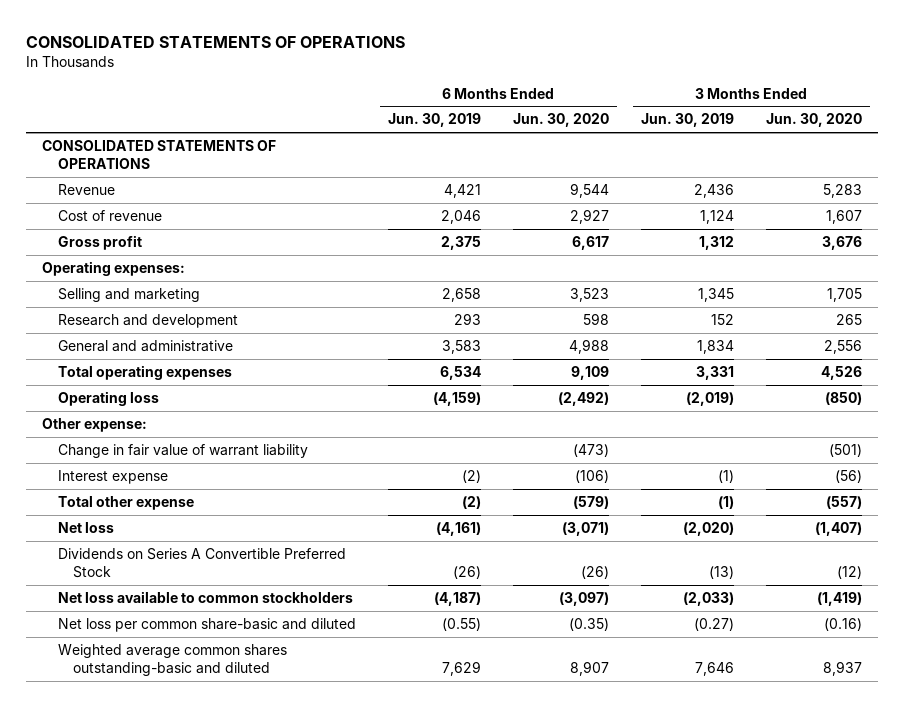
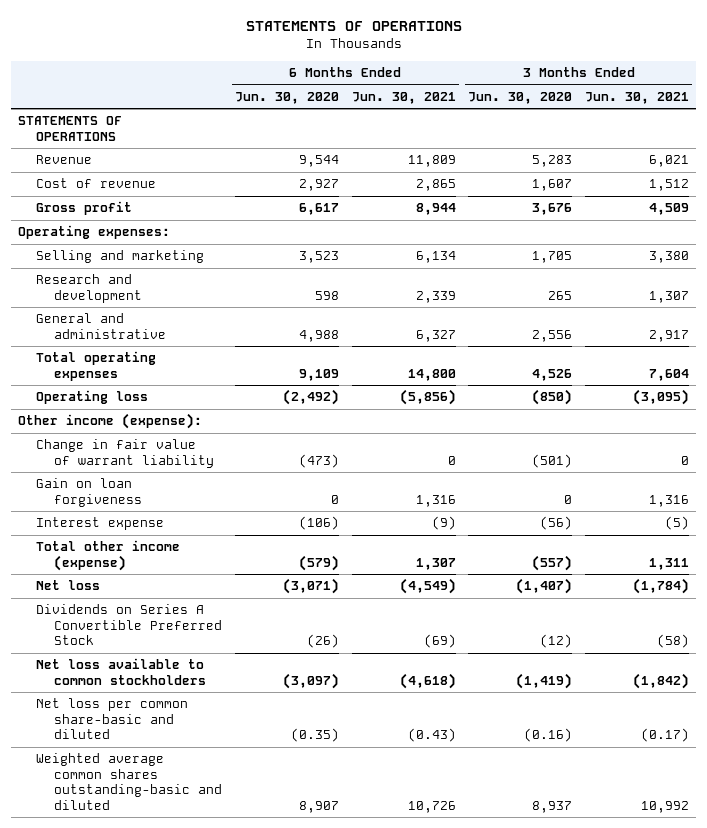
- CONSOLIDATED STATEMENTS OF OPERATIONS
+ STATEMENTS OF OPERATIONS
- | 6 Months Ended Jun. 30, 2019 | 6 Months Ended Jun. 30, 2020 | 3 Months Ended Jun. 30, 2019 | 3 Months Ended Jun. 30, 2020
+ | 6 Months Ended Jun. 30, 2020 | 6 Months Ended Jun. 30, 2021 | 3 Months Ended Jun. 30, 2020 | 3 Months Ended Jun. 30, 2021
- CONSOLIDATED STATEMENTS OF OPERATIONS
+ STATEMENTS OF OPERATIONS
- Other expense:
+ Other income (expense):
+ Gain on loan forgiveness | 0 | 1,316 | 0 | 1,316
- Total other expense | (2) | (579) | (1) | (557)
+ Total other income (expense) | (579) | 1,307 | (557) | 1,311

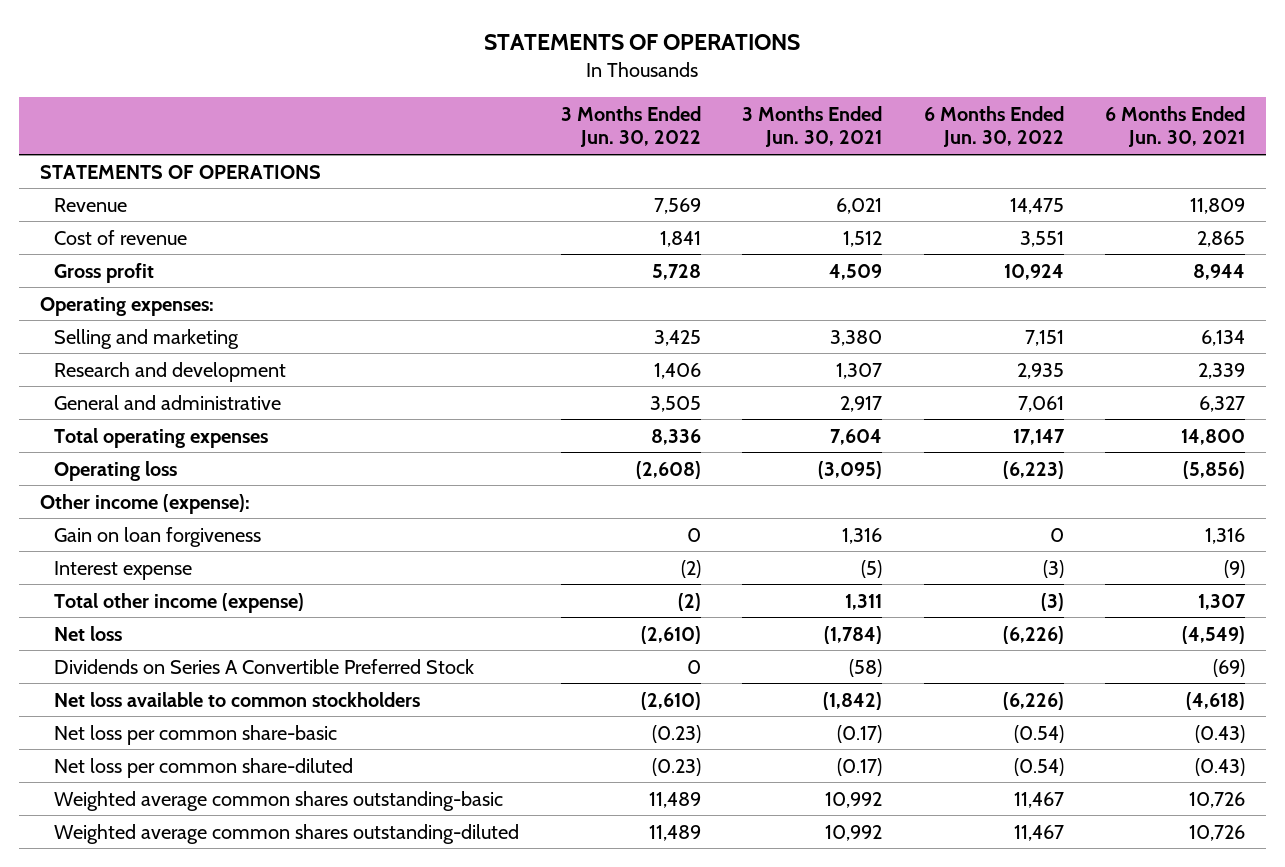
- | 6 Months Ended Jun. 30, 2020 | 6 Months Ended Jun. 30, 2021 | 3 Months Ended Jun. 30, 2020 | 3 Months Ended Jun. 30, 2021
+ | 3 Months Ended Jun. 30, 2022 | 3 Months Ended Jun. 30, 2021 | 6 Months Ended Jun. 30, 2022 | 6 Months Ended Jun. 30, 2021
- Change in fair value of warrant liability | (473) | 0 | (501) | 0
- Net loss per common share-basic and diluted | (0.35) | (0.43) | (0.16) | (0.17)
- Weighted average common shares outstanding-basic and diluted | 8,907 | 10,726 | 8,937 | 10,992
+ Net loss per common share-basic | (0.23) | (0.17) | (0.54) | (0.43)
+ Net loss per common share-diluted | (0.23) | (0.17) | (0.54) | (0.43)
+ Weighted average common shares outstanding-basic | 11,489 | 10,992 | 11,467 | 10,726
+ Weighted average common shares outstanding-diluted | 11,489 | 10,992 | 11,467 | 10,726

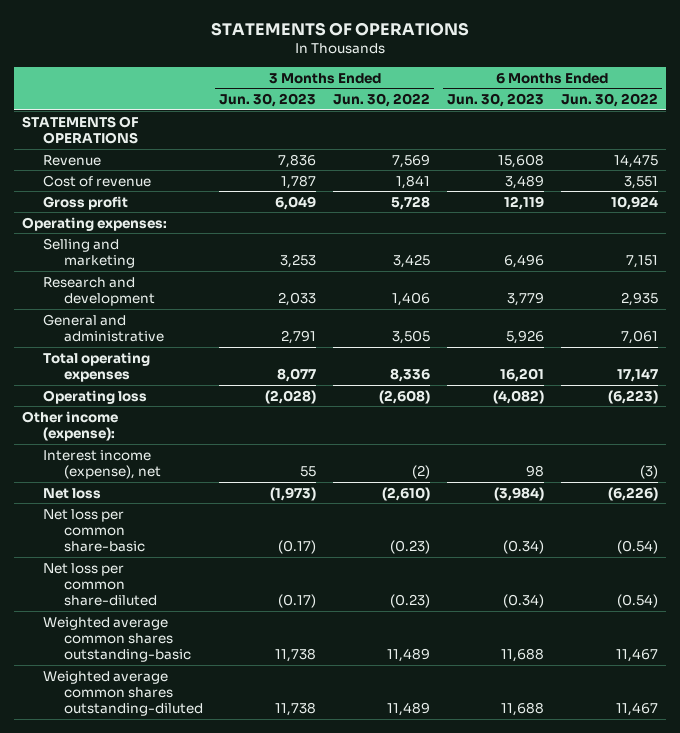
- | 3 Months Ended Jun. 30, 2022 | 3 Months Ended Jun. 30, 2021 | 6 Months Ended Jun. 30, 2022 | 6 Months Ended Jun. 30, 2021
+ | 3 Months Ended Jun. 30, 2023 | 3 Months Ended Jun. 30, 2022 | 6 Months Ended Jun. 30, 2023 | 6 Months Ended Jun. 30, 2022
- Gain on loan forgiveness | 0 | 1,316 | 0 | 1,316
- Interest expense | (2) | (5) | (3) | (9)
- Total other income (expense) | (2) | 1,311 | (3) | 1,307
+ Interest income (expense), net | 55 | (2) | 98 | (3)
- Dividends on Series A Convertible Preferred Stock | 0 | (58) | | (69)
- Net loss available to common stockholders | (2,610) | (1,842) | (6,226) | (4,618)

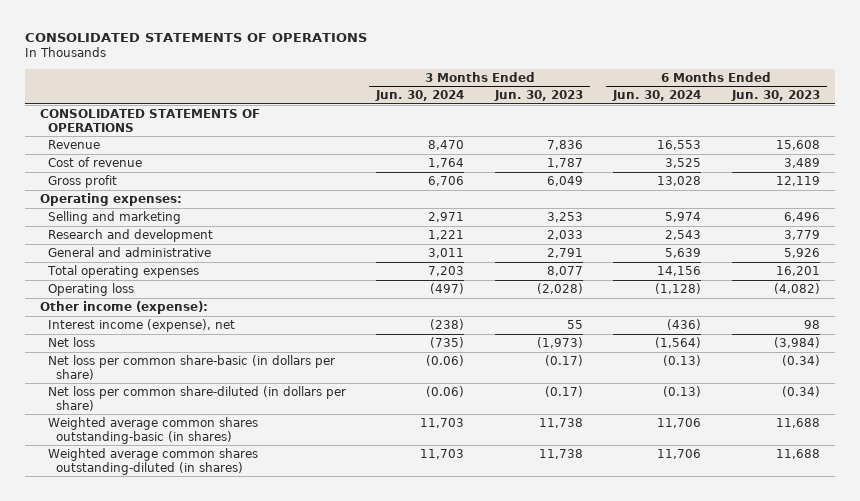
- STATEMENTS OF OPERATIONS
+ CONSOLIDATED STATEMENTS OF OPERATIONS
- | 3 Months Ended Jun. 30, 2023 | 3 Months Ended Jun. 30, 2022 | 6 Months Ended Jun. 30, 2023 | 6 Months Ended Jun. 30, 2022
+ | 3 Months Ended Jun. 30, 2024 | 3 Months Ended Jun. 30, 2023 | 6 Months Ended Jun. 30, 2024 | 6 Months Ended Jun. 30, 2023
- STATEMENTS OF OPERATIONS
+ CONSOLIDATED STATEMENTS OF OPERATIONS
- Net loss per common share-basic | (0.17) | (0.23) | (0.34) | (0.54)
- Net loss per common share-diluted | (0.17) | (0.23) | (0.34) | (0.54)
- Weighted average common shares outstanding-basic | 11,738 | 11,489 | 11,688 | 11,467
- Weighted average common shares outstanding-diluted | 11,738 | 11,489 | 11,688 | 11,467
+ Net loss per common share-basic (in dollars per share) | (0.06) | (0.17) | (0.13) | (0.34)
+ Net loss per common share-diluted (in dollars per share) | (0.06) | (0.17) | (0.13) | (0.34)
+ Weighted average common shares outstanding-basic (in shares) | 11,703 | 11,738 | 11,706 | 11,688
+ Weighted average common shares outstanding-diluted (in shares) | 11,703 | 11,738 | 11,706 | 11,688

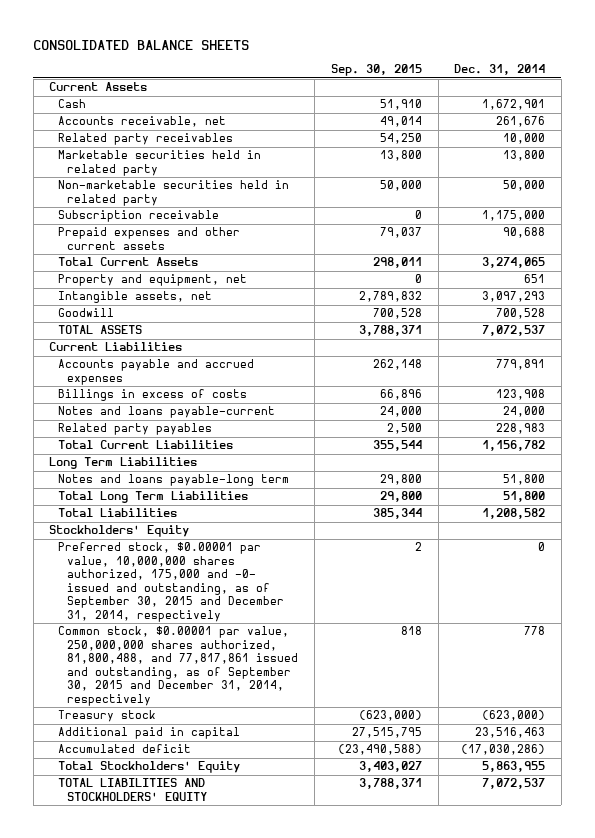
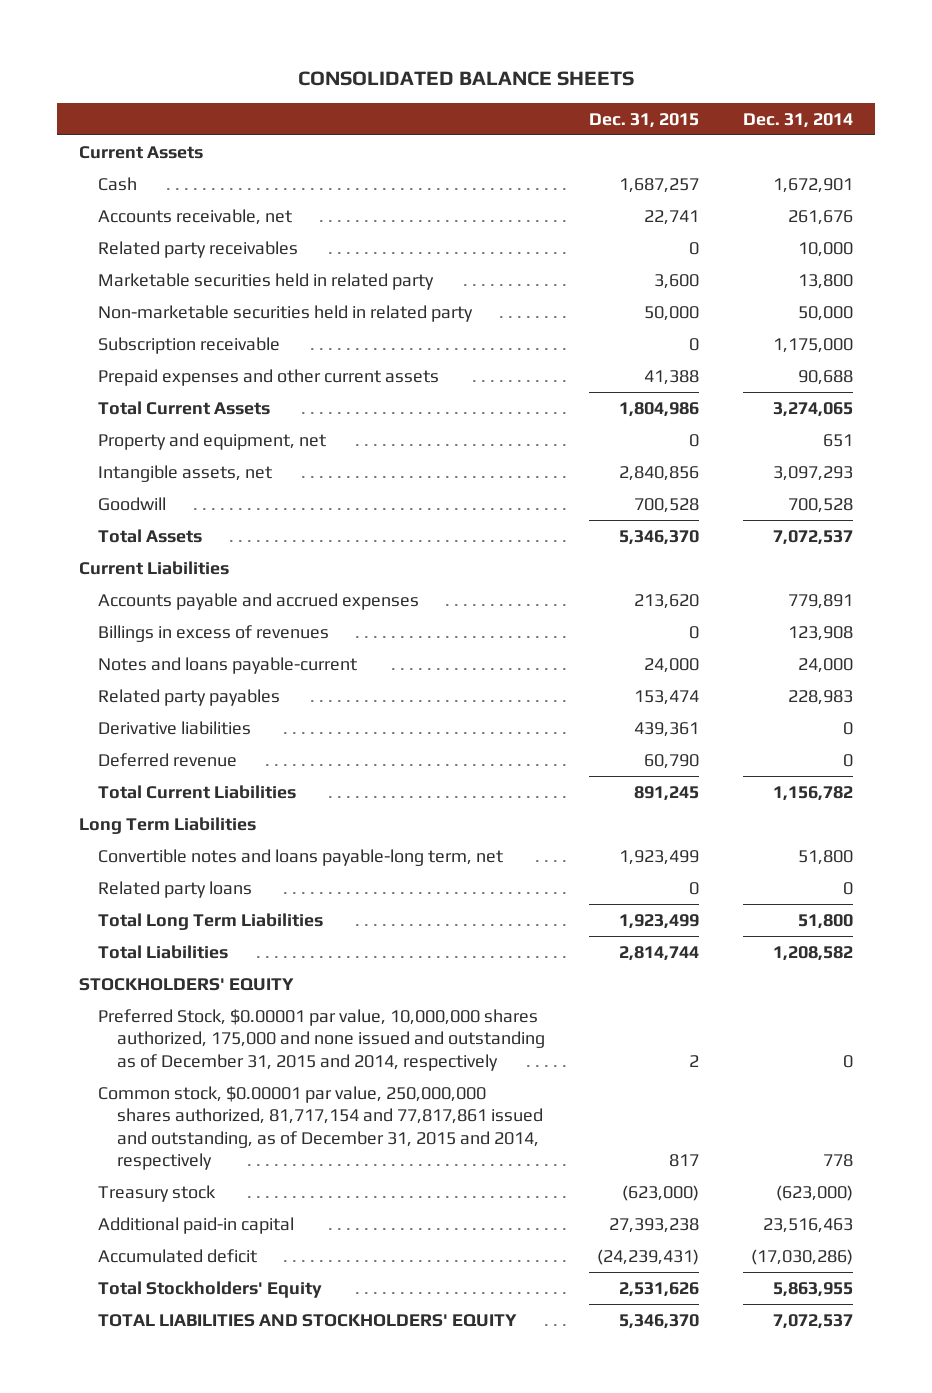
- | Sep. 30, 2015 | Dec. 31, 2014
+ | Dec. 31, 2015 | Dec. 31, 2014
- TOTAL ASSETS | 3,788,371 | 7,072,537
+ Total Assets | 5,346,370 | 7,072,537
- Billings in excess of costs | 66,896 | 123,908
+ Billings in excess of revenues | 0 | 123,908
+ Derivative liabilities | 439,361 | 0
+ Deferred revenue | 60,790 | 0
- Notes and loans payable-long term | 29,800 | 51,800
+ Convertible notes and loans payable-long term, net | 1,923,499 | 51,800
+ Related party loans | 0 | 0
- Stockholders' Equity
- Preferred stock, $0.00001 par value, 10,000,000 shares authorized, 175,000 and -0- issued and outstanding, as of September 30, 2015 and December 31, 2014, respectively | 2 | 0
- Common stock, $0.00001 par value, 250,000,000 shares authorized, 81,800,488, and 77,817,861 issued and outstanding, as of September 30, 2015 and December 31, 2014, respectively | 818 | 778
+ STOCKHOLDERS' EQUITY
+ Preferred Stock, $0.00001 par value, 10,000,000 shares authorized, 175,000 and none issued and outstanding as of December 31, 2015 and 2014, respectively | 2 | 0
+ Common stock, $0.00001 par value, 250,000,000 shares authorized, 81,717,154 and 77,817,861 issued and outstanding, as of December 31, 2015 and 2014, respectively | 817 | 778
- Additional paid in capital | 27,515,795 | 23,516,463
+ Additional paid-in capital | 27,393,238 | 23,516,463

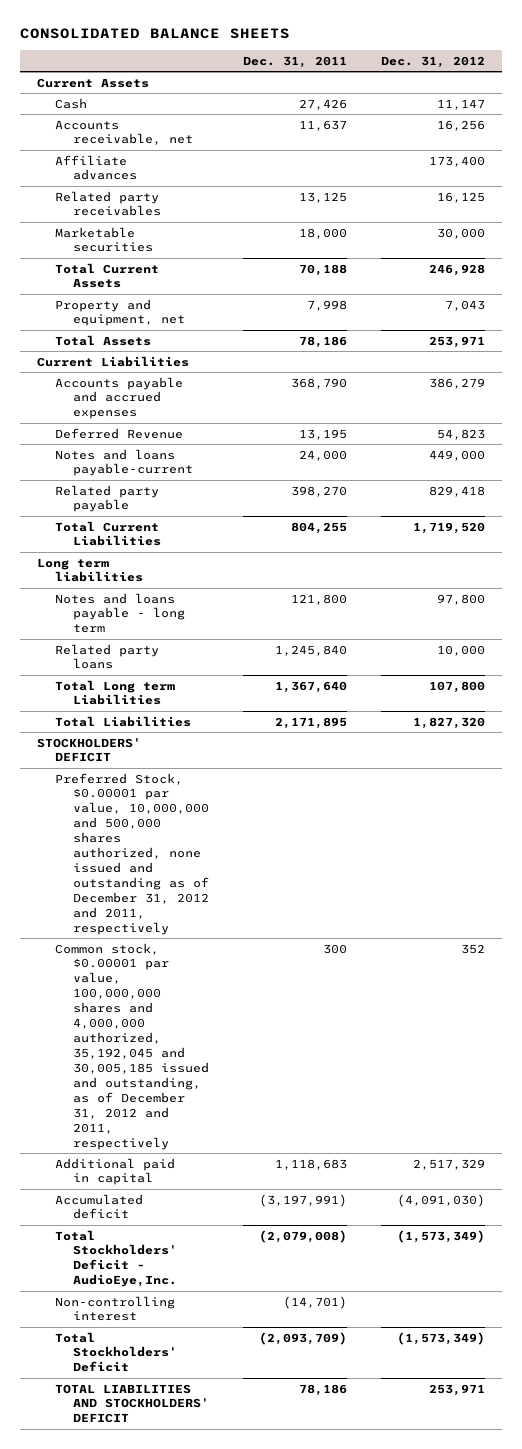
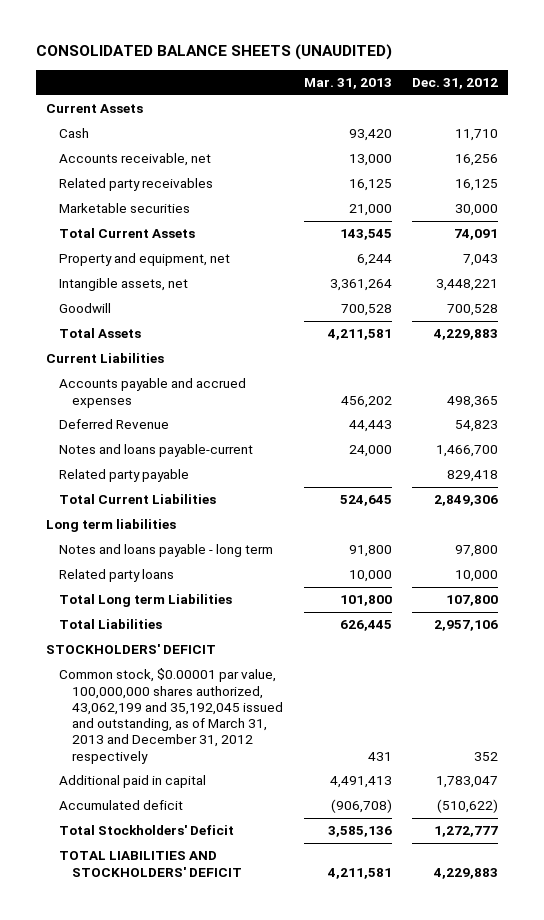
- CONSOLIDATED BALANCE SHEETS
+ CONSOLIDATED BALANCE SHEETS (UNAUDITED)
- | Dec. 31, 2011 | Dec. 31, 2012
+ | Mar. 31, 2013 | Dec. 31, 2012
- Cash | 27,426 | 11,147
+ Cash | 93,420 | 11,710
- Affiliate advances | | 173,400
- Total Current Assets | 70,188 | 246,928
+ Total Current Assets | 143,545 | 74,091
- Total Assets | 78,186 | 253,971
+ Intangible assets, net | 3,361,264 | 3,448,221
+ Goodwill | 700,528 | 700,528
+ Total Assets | 4,211,581 | 4,229,883
- Accounts payable and accrued expenses | 368,790 | 386,279
+ Accounts payable and accrued expenses | 456,202 | 498,365
- Notes and loans payable-current | 24,000 | 449,000
+ Notes and loans payable-current | 24,000 | 1,466,700
- Total Current Liabilities | 804,255 | 1,719,520
+ Total Current Liabilities | 524,645 | 2,849,306
- Total Liabilities | 2,171,895 | 1,827,320
+ Total Liabilities | 626,445 | 2,957,106
- Preferred Stock, $0.00001 par value, 10,000,000 and 500,000 shares authorized, none issued and outstanding as of December 31, 2012 and 2011, respectively
- Common stock, $0.00001 par value, 100,000,000 shares and 4,000,000 authorized, 35,192,045 and 30,005,185 issued and outstanding, as of December 31, 2012 and 2011, respectively | 300 | 352
- Additional paid in capital | 1,118,683 | 2,517,329
- Accumulated deficit | (3,197,991) | (4,091,030)
- Total Stockholders' Deficit - AudioEye,Inc. | (2,079,008) | (1,573,349)
- Non-controlling interest | (14,701) |
- Total Stockholders' Deficit | (2,093,709) | (1,573,349)
- TOTAL LIABILITIES AND STOCKHOLDERS' DEFICIT | 78,186 | 253,971
+ Common stock, $0.00001 par value, 100,000,000 shares authorized, 43,062,199 and 35,192,045 issued and outstanding, as of March 31, 2013 and December 31, 2012 respectively | 431 | 352
+ Additional paid in capital | 4,491,413 | 1,783,047
+ Accumulated deficit | (906,708) | (510,622)
+ Total Stockholders' Deficit | 3,585,136 | 1,272,777
+ TOTAL LIABILITIES AND STOCKHOLDERS' DEFICIT | 4,211,581 | 4,229,883

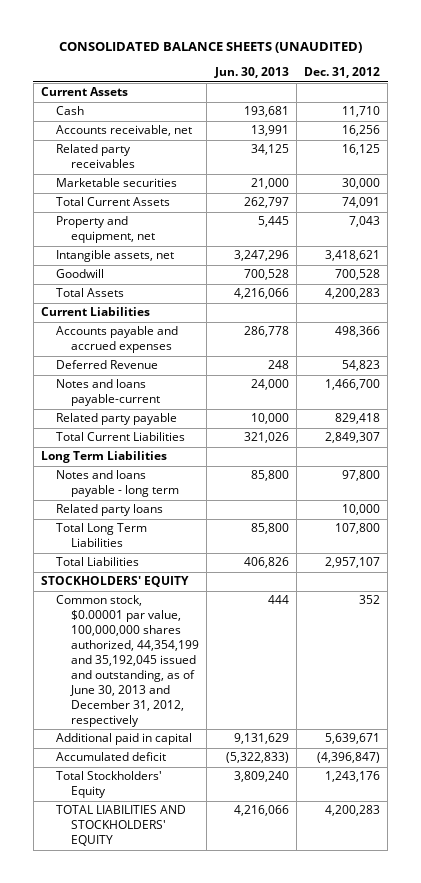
- | Mar. 31, 2013 | Dec. 31, 2012
+ | Jun. 30, 2013 | Dec. 31, 2012
- Intangible assets, net | 3,361,264 | 3,448,221
+ Intangible assets, net | 3,247,296 | 3,418,621
- Total Assets | 4,211,581 | 4,229,883
+ Total Assets | 4,216,066 | 4,200,283
- Accounts payable and accrued expenses | 456,202 | 498,365
+ Accounts payable and accrued expenses | 286,778 | 498,366
- Total Current Liabilities | 524,645 | 2,849,306
- Long term liabilities
+ Total Current Liabilities | 321,026 | 2,849,307
+ Long Term Liabilities
- Total Long term Liabilities | 101,800 | 107,800
- Total Liabilities | 626,445 | 2,957,106
- STOCKHOLDERS' DEFICIT
- Common stock, $0.00001 par value, 100,000,000 shares authorized, 43,062,199 and 35,192,045 issued and outstanding, as of March 31, 2013 and December 31, 2012 respectively | 431 | 352
- Additional paid in capital | 4,491,413 | 1,783,047
- Accumulated deficit | (906,708) | (510,622)
- Total Stockholders' Deficit | 3,585,136 | 1,272,777
- TOTAL LIABILITIES AND STOCKHOLDERS' DEFICIT | 4,211,581 | 4,229,883
+ Total Long Term Liabilities | 85,800 | 107,800
+ Total Liabilities | 406,826 | 2,957,107
+ STOCKHOLDERS' EQUITY
+ Common stock, $0.00001 par value, 100,000,000 shares authorized, 44,354,199 and 35,192,045 issued and outstanding, as of June 30, 2013 and December 31, 2012, respectively | 444 | 352
+ Additional paid in capital | 9,131,629 | 5,639,671
+ Accumulated deficit | (5,322,833) | (4,396,847)
+ Total Stockholders' Equity | 3,809,240 | 1,243,176
+ TOTAL LIABILITIES AND STOCKHOLDERS' EQUITY | 4,216,066 | 4,200,283

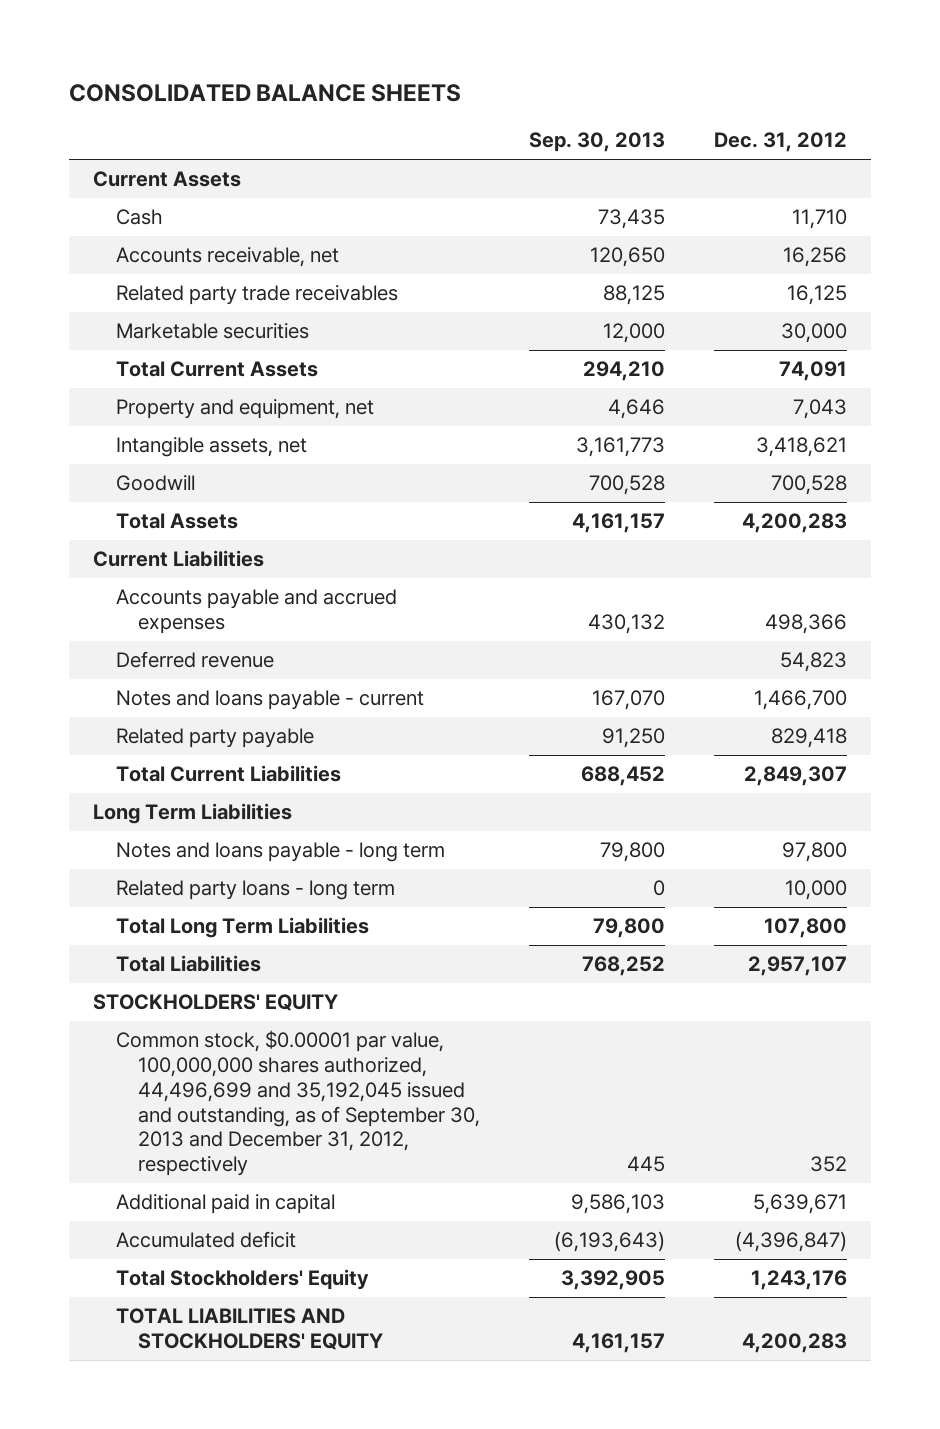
- CONSOLIDATED BALANCE SHEETS (UNAUDITED)
+ CONSOLIDATED BALANCE SHEETS
- | Jun. 30, 2013 | Dec. 31, 2012
+ | Sep. 30, 2013 | Dec. 31, 2012
- Related party receivables | 34,125 | 16,125
+ Related party trade receivables | 88,125 | 16,125
- Deferred Revenue | 248 | 54,823
- Notes and loans payable-current | 24,000 | 1,466,700
+ Deferred revenue | | 54,823
+ Notes and loans payable - current | 167,070 | 1,466,700
- Related party loans | | 10,000
+ Related party loans - long term | 0 | 10,000
- Common stock, $0.00001 par value, 100,000,000 shares authorized, 44,354,199 and 35,192,045 issued and outstanding, as of June 30, 2013 and December 31, 2012, respectively | 444 | 352
+ Common stock, $0.00001 par value, 100,000,000 shares authorized, 44,496,699 and 35,192,045 issued and outstanding, as of September 30, 2013 and December 31, 2012, respectively | 445 | 352

